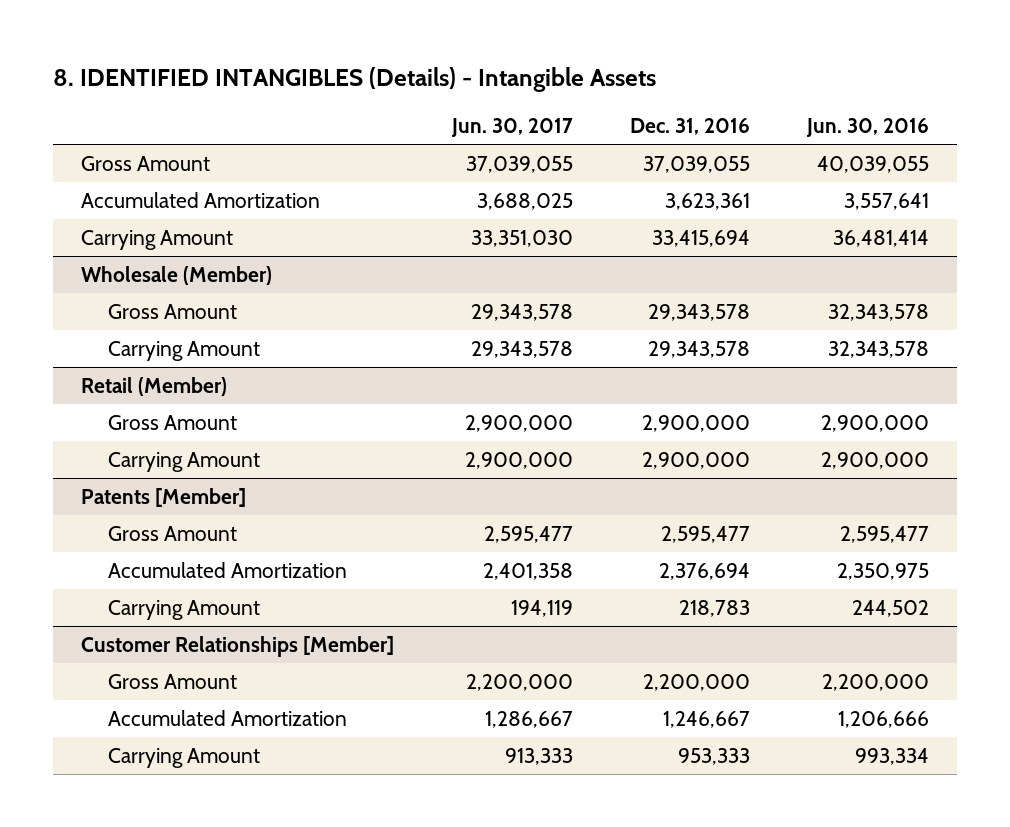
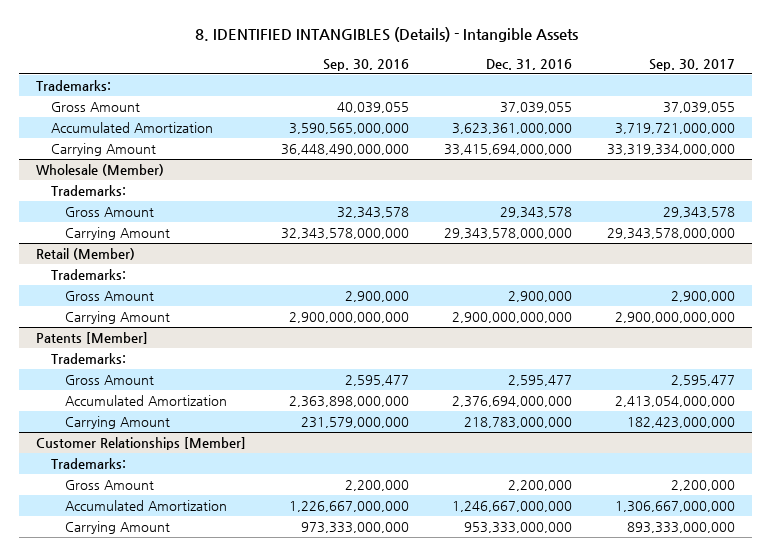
- | Jun. 30, 2017 | Dec. 31, 2016 | Jun. 30, 2016
+ | Sep. 30, 2016 | Dec. 31, 2016 | Sep. 30, 2017
+ Trademarks:
- Accumulated Amortization | 3,688,025 | 3,623,361 | 3,557,641
- Carrying Amount | 33,351,030 | 33,415,694 | 36,481,414
+ Accumulated Amortization | 3,590,565,000,000 | 3,623,361,000,000 | 3,719,721,000,000
+ Carrying Amount | 36,448,490,000,000 | 33,415,694,000,000 | 33,319,334,000,000
@ Wholesale (Member)
+ Trademarks:
- Carrying Amount | 29,343,578 | 29,343,578 | 32,343,578
+ Carrying Amount | 32,343,578,000,000 | 29,343,578,000,000 | 29,343,578,000,000
@ Retail (Member)
+ Trademarks:
- Carrying Amount | 2,900,000 | 2,900,000 | 2,900,000
+ Carrying Amount | 2,900,000,000,000 | 2,900,000,000,000 | 2,900,000,000,000
@ Patents [Member]
+ Trademarks:
- Accumulated Amortization | 2,401,358 | 2,376,694 | 2,350,975
- Carrying Amount | 194,119 | 218,783 | 244,502
+ Accumulated Amortization | 2,363,898,000,000 | 2,376,694,000,000 | 2,413,054,000,000
+ Carrying Amount | 231,579,000,000 | 218,783,000,000 | 182,423,000,000
@ Customer Relationships [Member]
+ Trademarks:
- Accumulated Amortization | 1,286,667 | 1,246,667 | 1,206,666
- Carrying Amount | 913,333 | 953,333 | 993,334
+ Accumulated Amortization | 1,226,667,000,000 | 1,246,667,000,000 | 1,306,667,000,000
+ Carrying Amount | 973,333,000,000 | 953,333,000,000 | 893,333,000,000

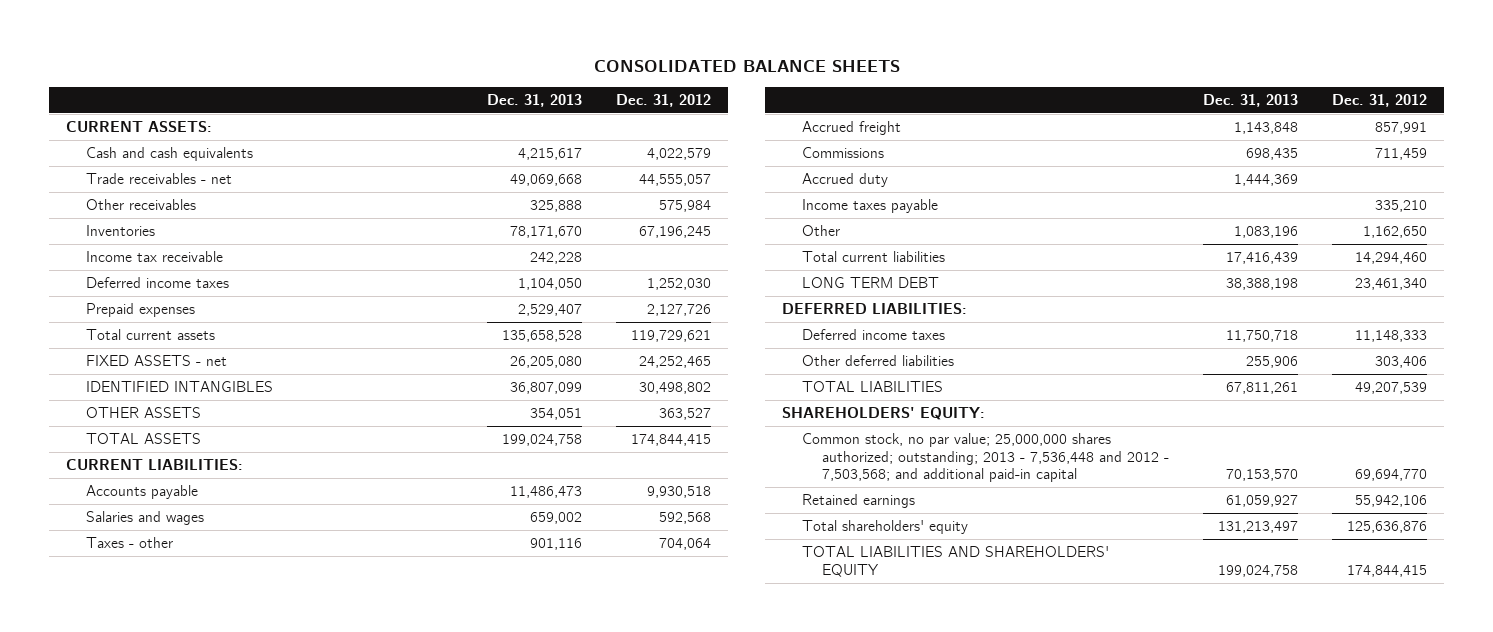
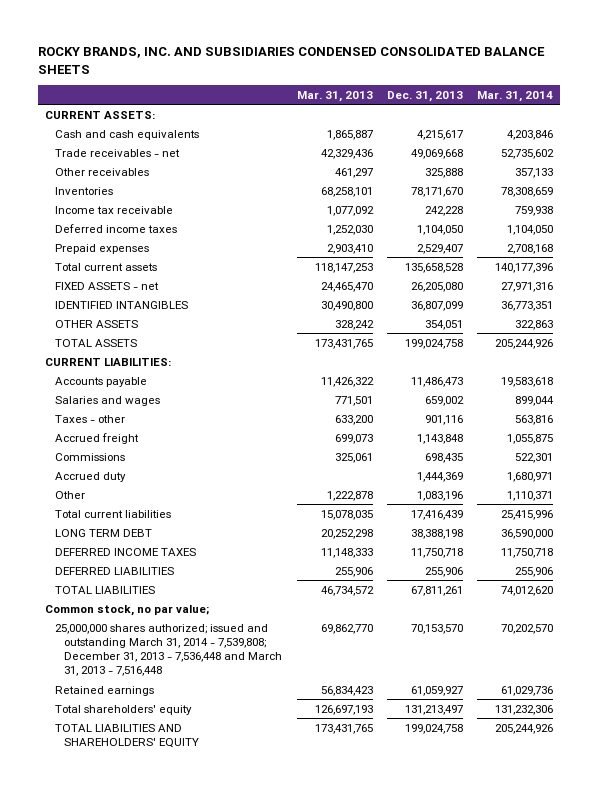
- CONSOLIDATED BALANCE SHEETS
+ ROCKY BRANDS, INC. AND SUBSIDIARIES CONDENSED CONSOLIDATED BALANCE SHEETS
- | Dec. 31, 2013 | Dec. 31, 2012
+ | Mar. 31, 2013 | Dec. 31, 2013 | Mar. 31, 2014
- Income taxes payable | | 335,210
- DEFERRED LIABILITIES:
- Deferred income taxes | 11,750,718 | 11,148,333
- Other deferred liabilities | 255,906 | 303,406
+ DEFERRED INCOME TAXES | 11,148,333 | 11,750,718 | 11,750,718
+ DEFERRED LIABILITIES | 255,906 | 255,906 | 255,906
- SHAREHOLDERS' EQUITY:
- Common stock, no par value; 25,000,000 shares authorized; outstanding; 2013 - 7,536,448 and 2012 - 7,503,568; and additional paid-in capital | 70,153,570 | 69,694,770
+ Common stock, no par value;
+ 25,000,000 shares authorized; issued and outstanding March 31, 2014 - 7,539,808; December 31, 2013 - 7,536,448 and March 31, 2013 - 7,516,448 | 69,862,770 | 70,153,570 | 70,202,570

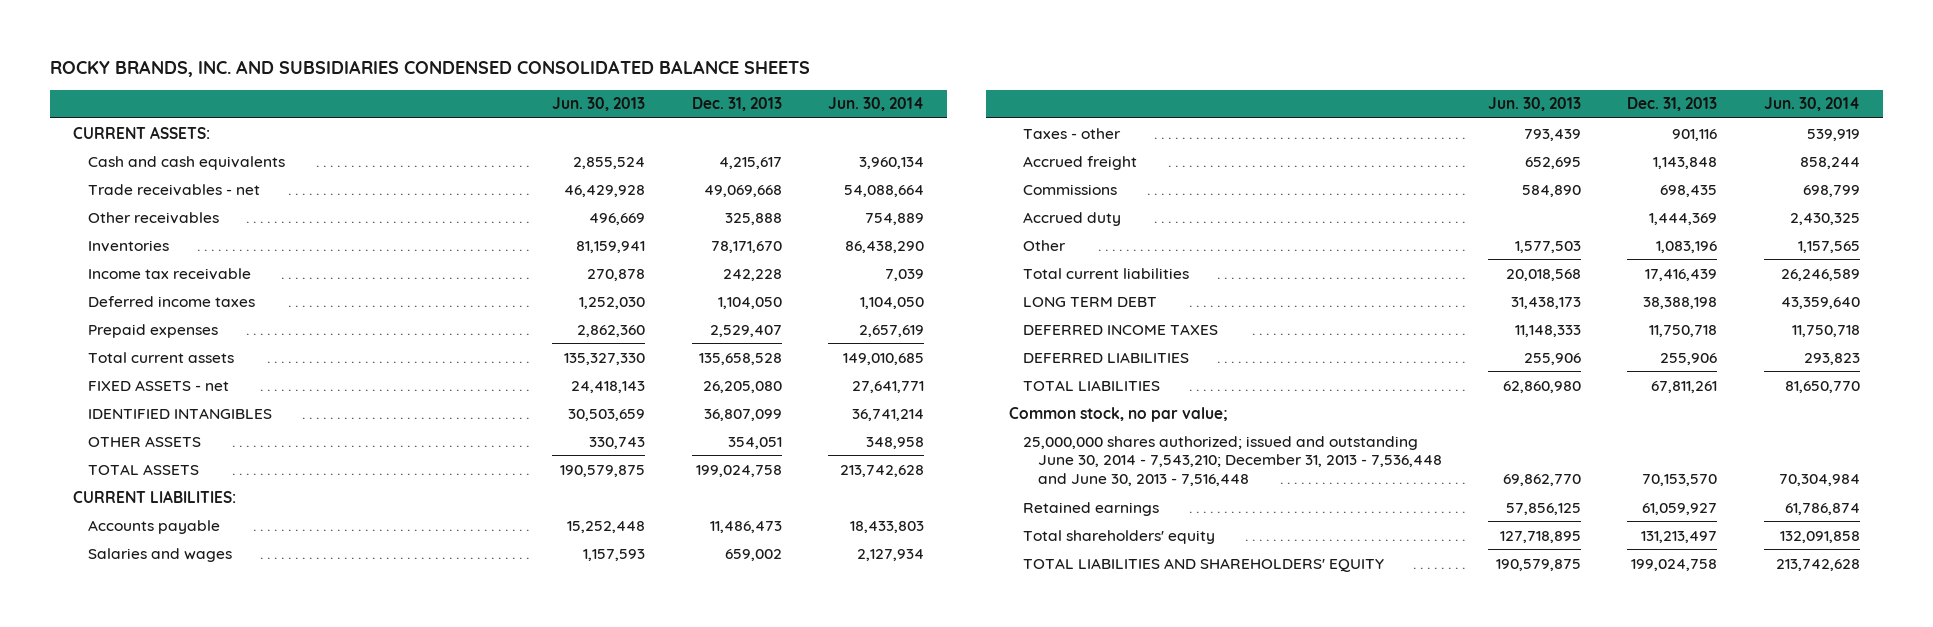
- | Mar. 31, 2013 | Dec. 31, 2013 | Mar. 31, 2014
+ | Jun. 30, 2013 | Dec. 31, 2013 | Jun. 30, 2014
- 25,000,000 shares authorized; issued and outstanding March 31, 2014 - 7,539,808; December 31, 2013 - 7,536,448 and March 31, 2013 - 7,516,448 | 69,862,770 | 70,153,570 | 70,202,570
+ 25,000,000 shares authorized; issued and outstanding June 30, 2014 - 7,543,210; December 31, 2013 - 7,536,448 and June 30, 2013 - 7,516,448 | 69,862,770 | 70,153,570 | 70,304,984

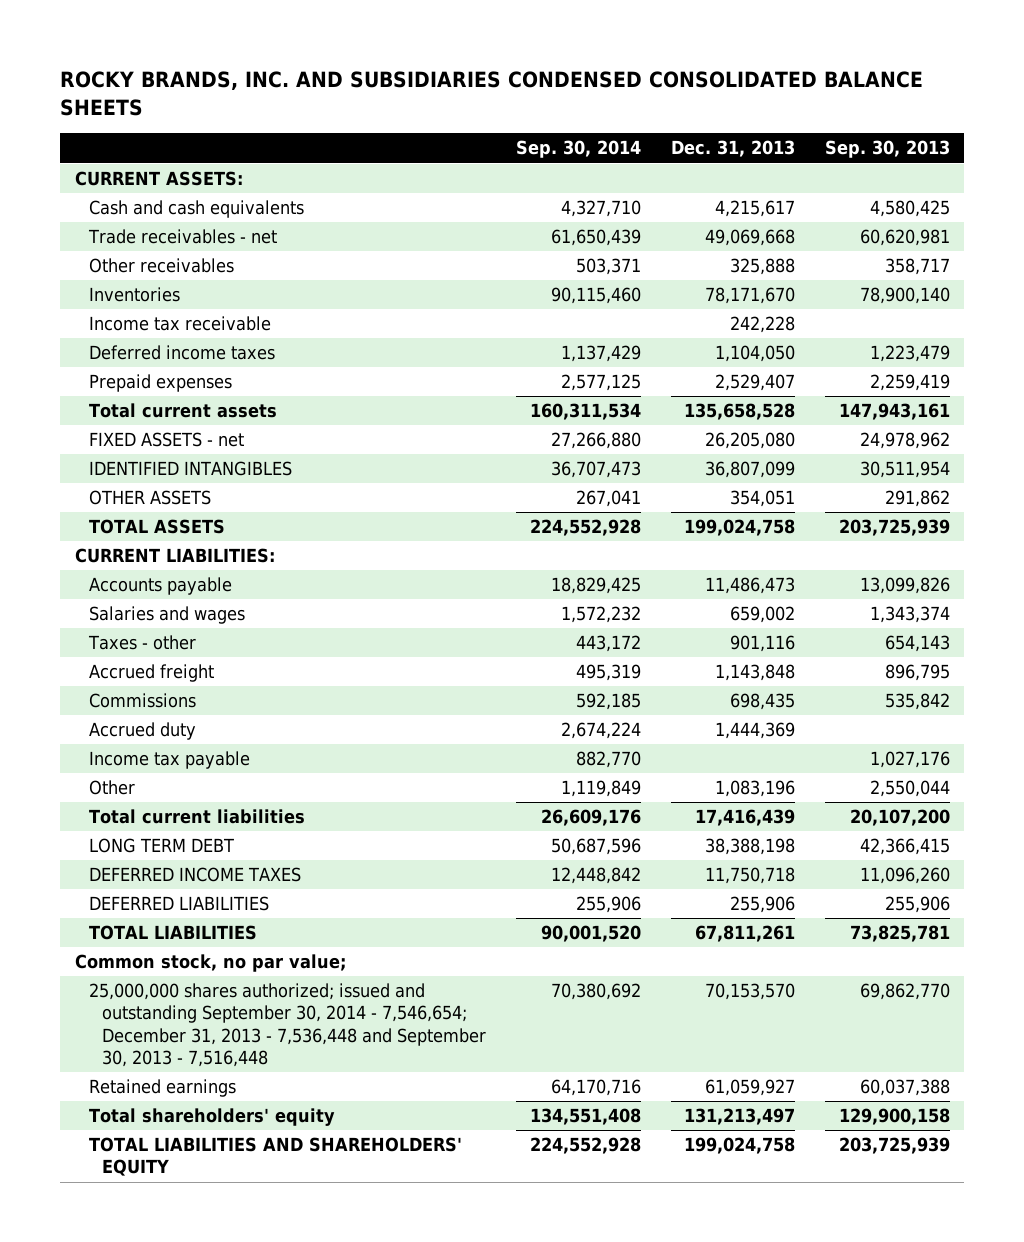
- | Jun. 30, 2013 | Dec. 31, 2013 | Jun. 30, 2014
+ | Sep. 30, 2014 | Dec. 31, 2013 | Sep. 30, 2013
+ Income tax payable | 882,770 | | 1,027,176
- 25,000,000 shares authorized; issued and outstanding June 30, 2014 - 7,543,210; December 31, 2013 - 7,536,448 and June 30, 2013 - 7,516,448 | 69,862,770 | 70,153,570 | 70,304,984
+ 25,000,000 shares authorized; issued and outstanding September 30, 2014 - 7,546,654; December 31, 2013 - 7,536,448 and September 30, 2013 - 7,516,448 | 70,380,692 | 70,153,570 | 69,862,770

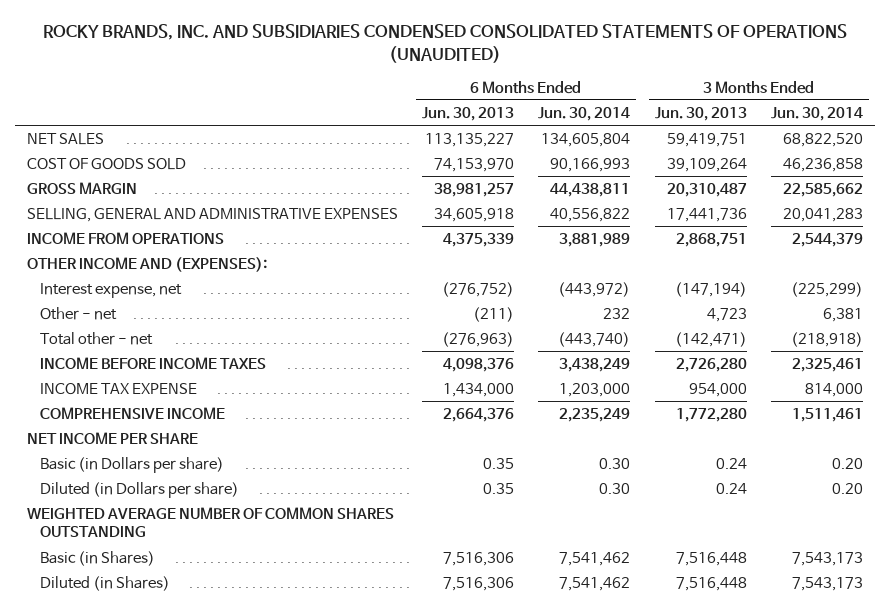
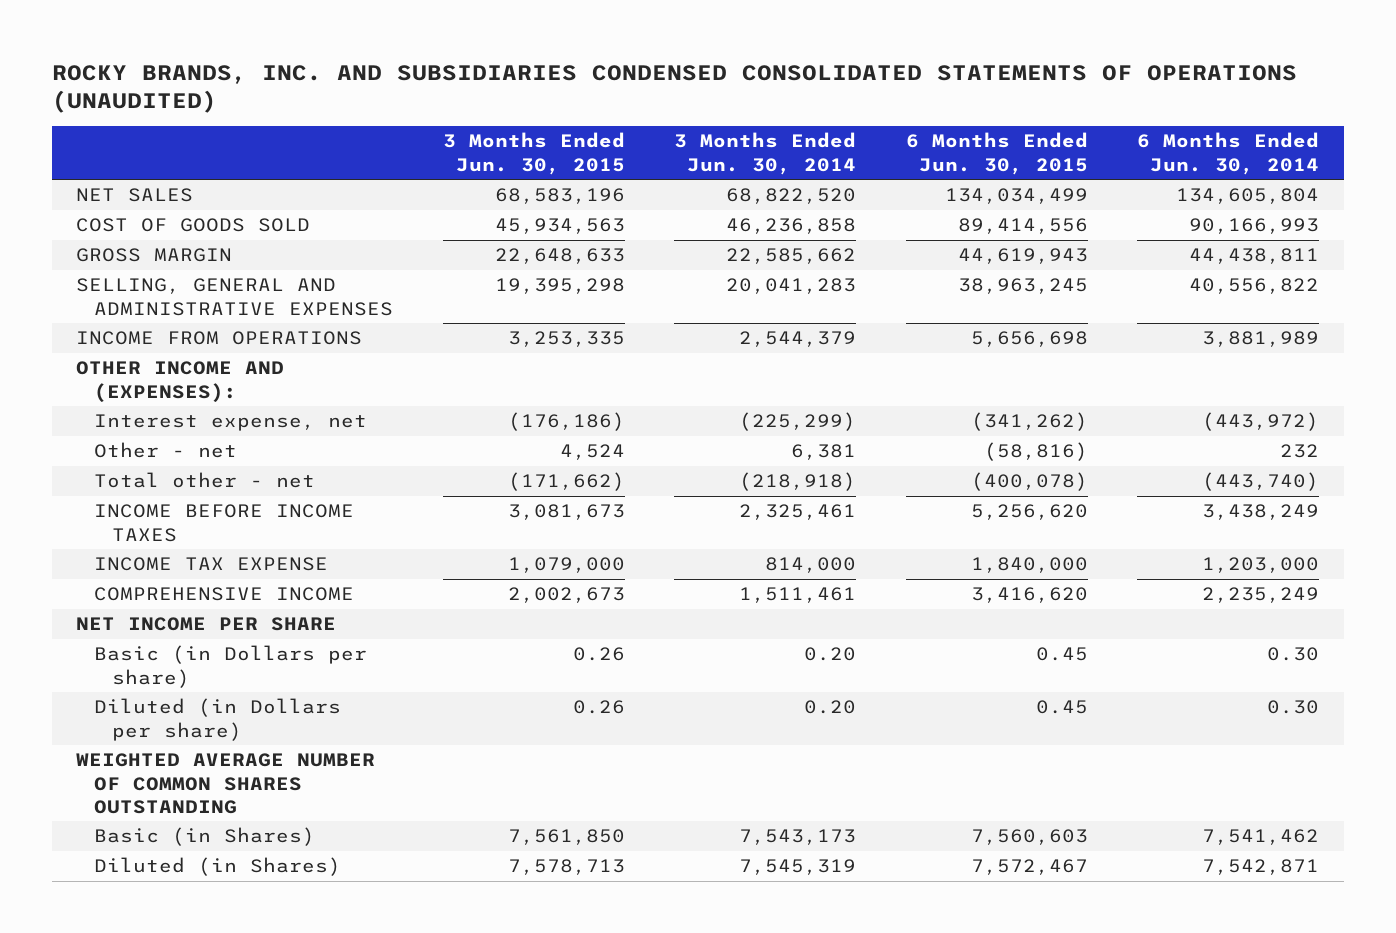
- | 6 Months Ended Jun. 30, 2013 | 6 Months Ended Jun. 30, 2014 | 3 Months Ended Jun. 30, 2013 | 3 Months Ended Jun. 30, 2014
+ | 3 Months Ended Jun. 30, 2015 | 3 Months Ended Jun. 30, 2014 | 6 Months Ended Jun. 30, 2015 | 6 Months Ended Jun. 30, 2014
- Diluted (in Shares) | 7,516,306 | 7,541,462 | 7,516,448 | 7,543,173
+ Diluted (in Shares) | 7,578,713 | 7,545,319 | 7,572,467 | 7,542,871

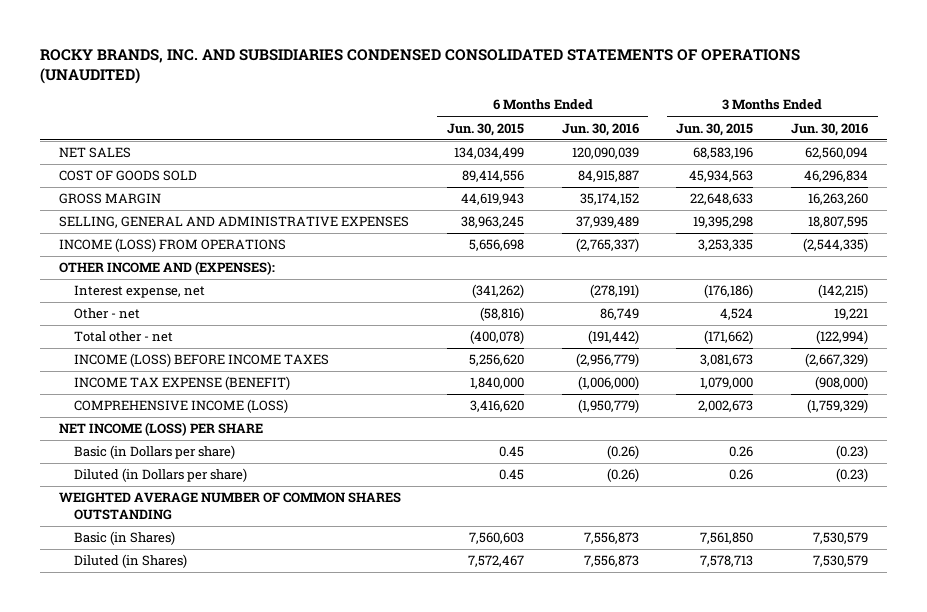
- | 3 Months Ended Jun. 30, 2015 | 3 Months Ended Jun. 30, 2014 | 6 Months Ended Jun. 30, 2015 | 6 Months Ended Jun. 30, 2014
+ | 6 Months Ended Jun. 30, 2015 | 6 Months Ended Jun. 30, 2016 | 3 Months Ended Jun. 30, 2015 | 3 Months Ended Jun. 30, 2016
- INCOME FROM OPERATIONS | 3,253,335 | 2,544,379 | 5,656,698 | 3,881,989
+ INCOME (LOSS) FROM OPERATIONS | 5,656,698 | (2,765,337) | 3,253,335 | (2,544,335)
- INCOME BEFORE INCOME TAXES | 3,081,673 | 2,325,461 | 5,256,620 | 3,438,249
- INCOME TAX EXPENSE | 1,079,000 | 814,000 | 1,840,000 | 1,203,000
- COMPREHENSIVE INCOME | 2,002,673 | 1,511,461 | 3,416,620 | 2,235,249
- NET INCOME PER SHARE
+ INCOME (LOSS) BEFORE INCOME TAXES | 5,256,620 | (2,956,779) | 3,081,673 | (2,667,329)
+ INCOME TAX EXPENSE (BENEFIT) | 1,840,000 | (1,006,000) | 1,079,000 | (908,000)
+ COMPREHENSIVE INCOME (LOSS) | 3,416,620 | (1,950,779) | 2,002,673 | (1,759,329)
+ NET INCOME (LOSS) PER SHARE

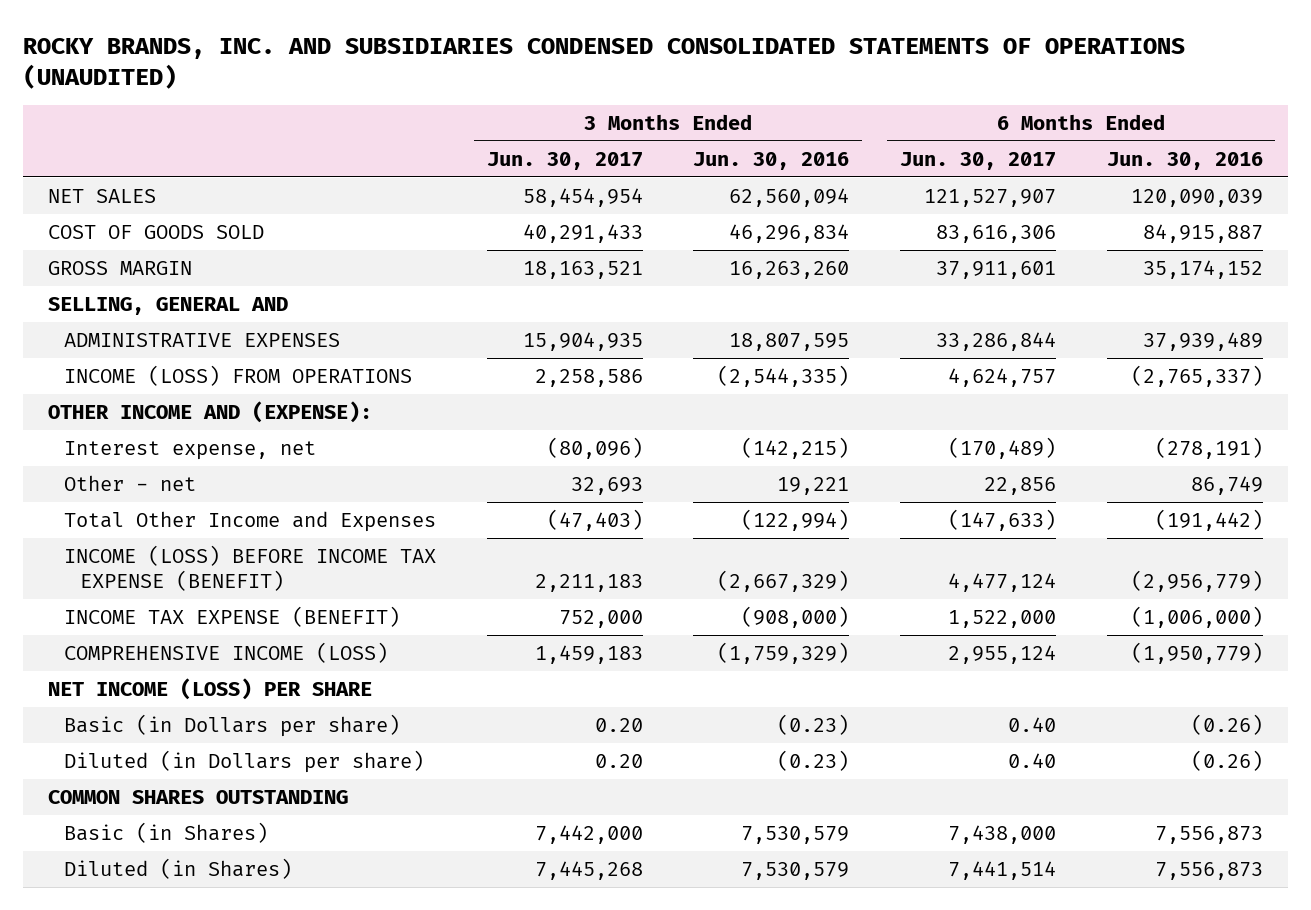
- | 6 Months Ended Jun. 30, 2015 | 6 Months Ended Jun. 30, 2016 | 3 Months Ended Jun. 30, 2015 | 3 Months Ended Jun. 30, 2016
+ | 3 Months Ended Jun. 30, 2017 | 3 Months Ended Jun. 30, 2016 | 6 Months Ended Jun. 30, 2017 | 6 Months Ended Jun. 30, 2016
- SELLING, GENERAL AND ADMINISTRATIVE EXPENSES | 38,963,245 | 37,939,489 | 19,395,298 | 18,807,595
+ SELLING, GENERAL AND
+ ADMINISTRATIVE EXPENSES | 15,904,935 | 18,807,595 | 33,286,844 | 37,939,489
- OTHER INCOME AND (EXPENSES):
+ OTHER INCOME AND (EXPENSE):
- Total other - net | (400,078) | (191,442) | (171,662) | (122,994)
- INCOME (LOSS) BEFORE INCOME TAXES | 5,256,620 | (2,956,779) | 3,081,673 | (2,667,329)
+ Total Other Income and Expenses | (47,403) | (122,994) | (147,633) | (191,442)
+ INCOME (LOSS) BEFORE INCOME TAX EXPENSE (BENEFIT) | 2,211,183 | (2,667,329) | 4,477,124 | (2,956,779)
- WEIGHTED AVERAGE NUMBER OF COMMON SHARES OUTSTANDING
+ COMMON SHARES OUTSTANDING

